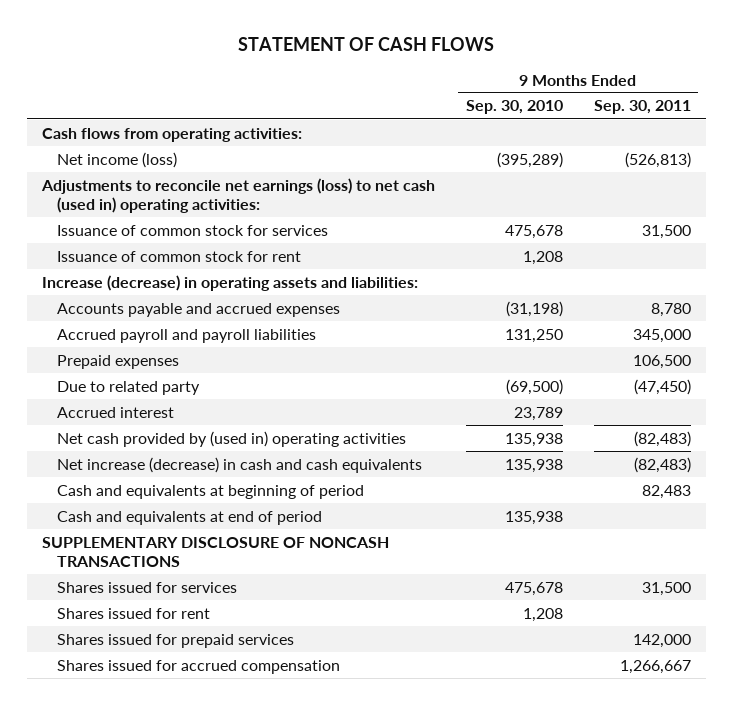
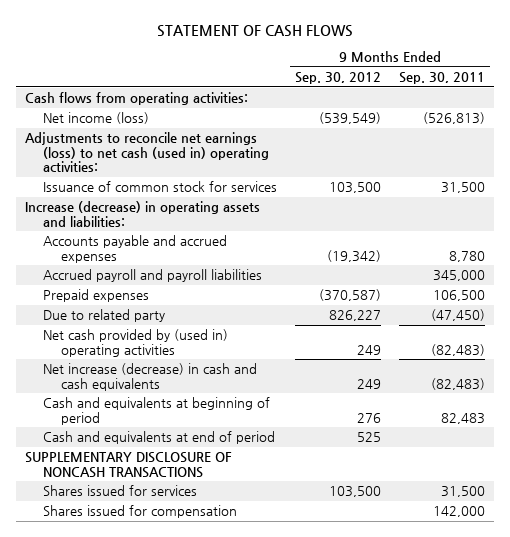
- | 9 Months Ended Sep. 30, 2010 | 9 Months Ended Sep. 30, 2011
+ | 9 Months Ended Sep. 30, 2012 | 9 Months Ended Sep. 30, 2011
- Issuance of common stock for rent | 1,208 |
- Accrued interest | 23,789 |
- Shares issued for rent | 1,208 |
- Shares issued for prepaid services | | 142,000
- Shares issued for accrued compensation | | 1,266,667
+ Shares issued for compensation | | 142,000

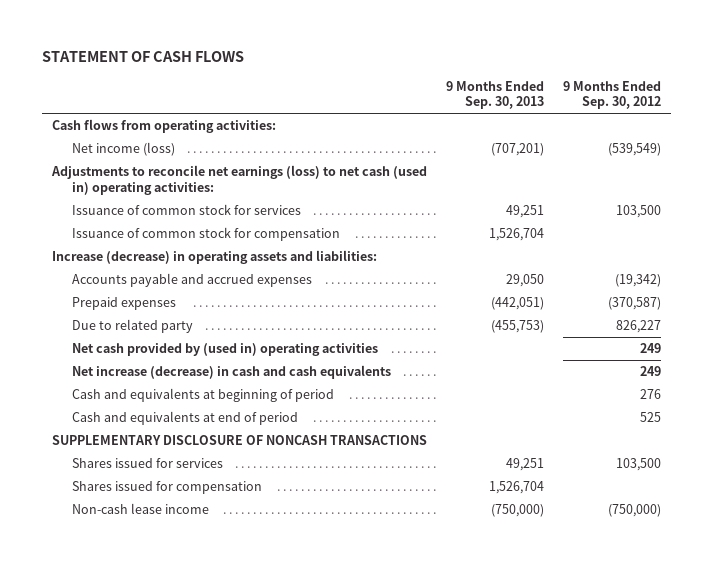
- | 9 Months Ended Sep. 30, 2012 | 9 Months Ended Sep. 30, 2011
+ | 9 Months Ended Sep. 30, 2013 | 9 Months Ended Sep. 30, 2012
+ Issuance of common stock for compensation | 1,526,704 |
- Accrued payroll and payroll liabilities | | 345,000
+ Non-cash lease income | (750,000) | (750,000)

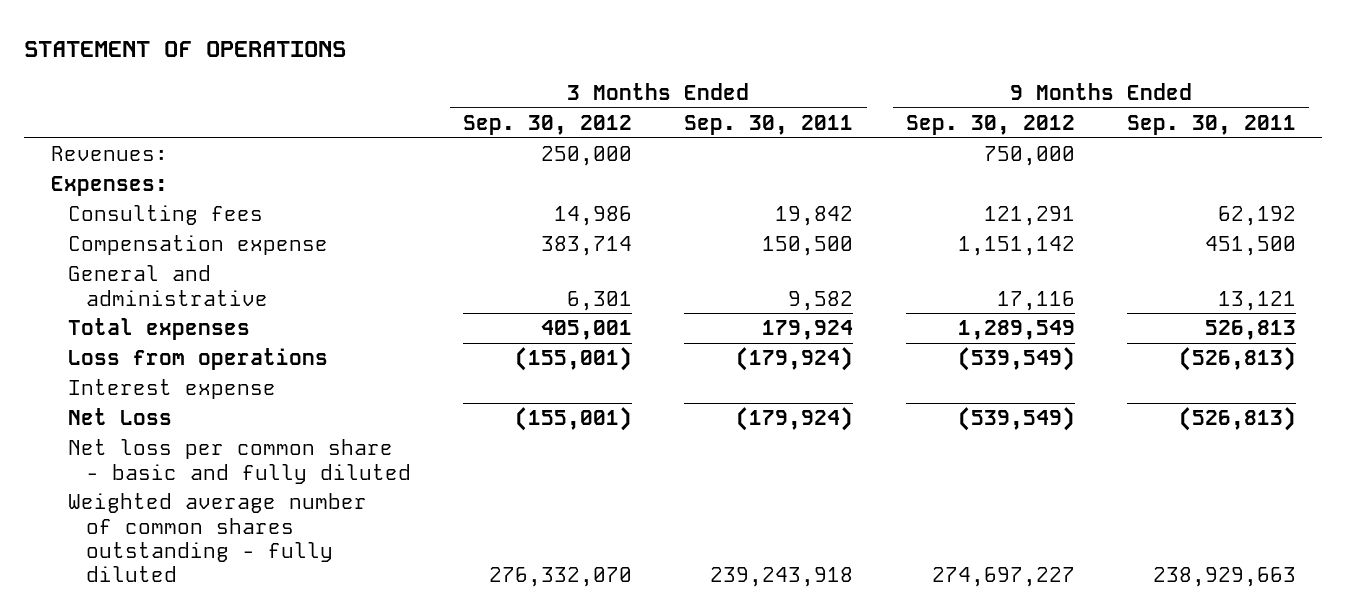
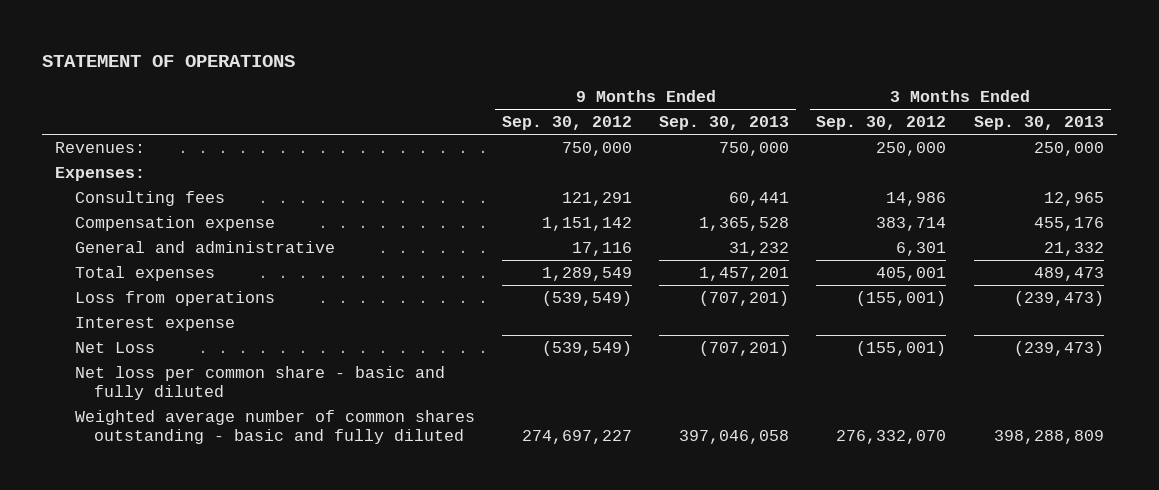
- | 3 Months Ended Sep. 30, 2012 | 3 Months Ended Sep. 30, 2011 | 9 Months Ended Sep. 30, 2012 | 9 Months Ended Sep. 30, 2011
+ | 9 Months Ended Sep. 30, 2012 | 9 Months Ended Sep. 30, 2013 | 3 Months Ended Sep. 30, 2012 | 3 Months Ended Sep. 30, 2013
- Weighted average number of common shares outstanding - fully diluted | 276,332,070 | 239,243,918 | 274,697,227 | 238,929,663
+ Weighted average number of common shares outstanding - basic and fully diluted | 274,697,227 | 397,046,058 | 276,332,070 | 398,288,809

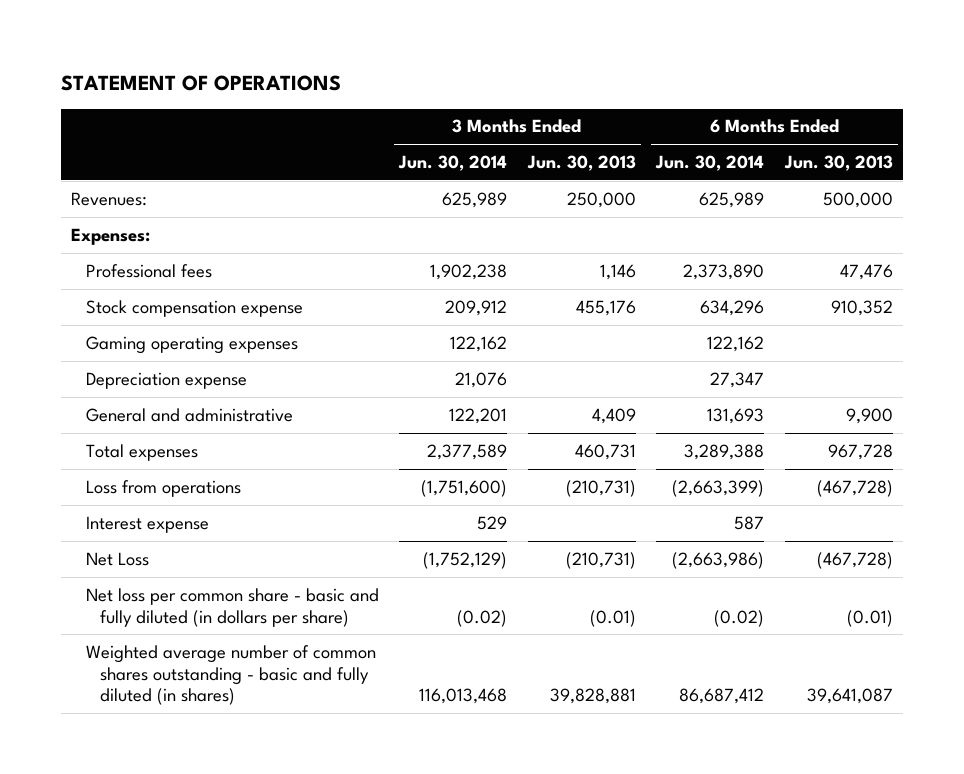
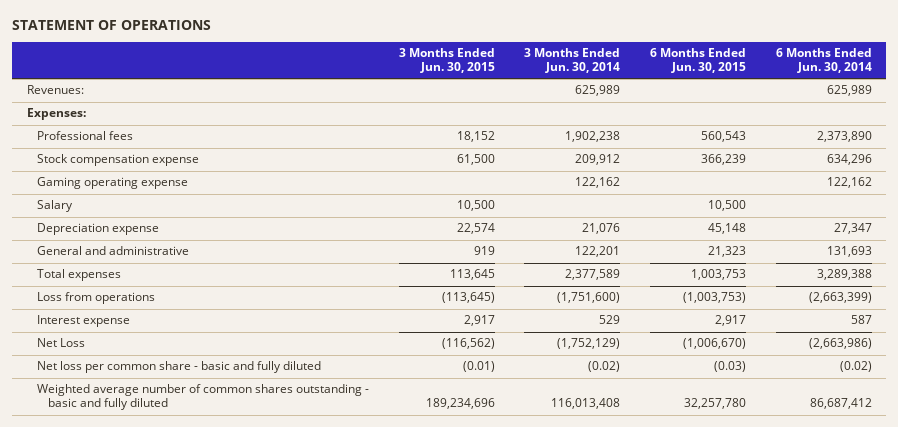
- | 3 Months Ended Jun. 30, 2014 | 3 Months Ended Jun. 30, 2013 | 6 Months Ended Jun. 30, 2014 | 6 Months Ended Jun. 30, 2013
+ | 3 Months Ended Jun. 30, 2015 | 3 Months Ended Jun. 30, 2014 | 6 Months Ended Jun. 30, 2015 | 6 Months Ended Jun. 30, 2014
- Gaming operating expenses | 122,162 | | 122,162 |
+ Gaming operating expense | | 122,162 | | 122,162
+ Salary | 10,500 | | 10,500 |
- Net loss per common share - basic and fully diluted (in dollars per share) | (0.02) | (0.01) | (0.02) | (0.01)
- Weighted average number of common shares outstanding - basic and fully diluted (in shares) | 116,013,468 | 39,828,881 | 86,687,412 | 39,641,087
+ Net loss per common share - basic and fully diluted | (0.01) | (0.02) | (0.03) | (0.02)
+ Weighted average number of common shares outstanding - basic and fully diluted | 189,234,696 | 116,013,408 | 32,257,780 | 86,687,412

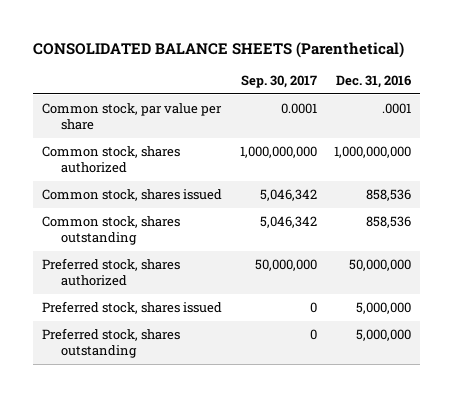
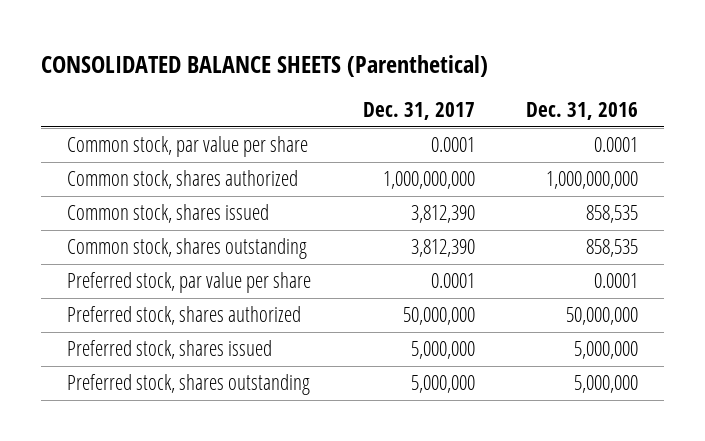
- | Sep. 30, 2017 | Dec. 31, 2016
+ | Dec. 31, 2017 | Dec. 31, 2016
- Common stock, par value per share | 0.0001 | .0001
+ Common stock, par value per share | 0.0001 | 0.0001
- Common stock, shares issued | 5,046,342 | 858,536
- Common stock, shares outstanding | 5,046,342 | 858,536
+ Common stock, shares issued | 3,812,390 | 858,535
+ Common stock, shares outstanding | 3,812,390 | 858,535
+ Preferred stock, par value per share | 0.0001 | 0.0001

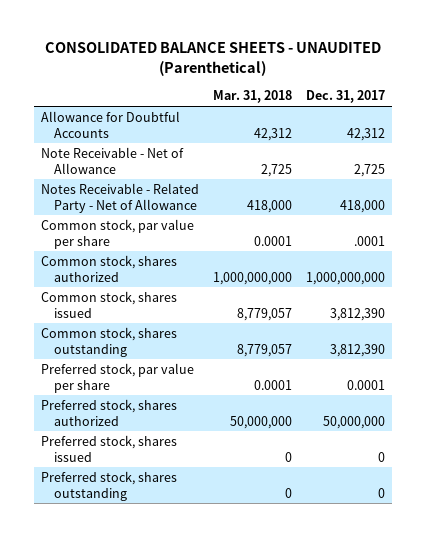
- CONSOLIDATED BALANCE SHEETS (Parenthetical)
+ CONSOLIDATED BALANCE SHEETS - UNAUDITED (Parenthetical)
- | Dec. 31, 2017 | Dec. 31, 2016
+ | Mar. 31, 2018 | Dec. 31, 2017
- Common stock, par value per share | 0.0001 | 0.0001
+ Allowance for Doubtful Accounts | 42,312 | 42,312
+ Note Receivable - Net of Allowance | 2,725 | 2,725
+ Notes Receivable - Related Party - Net of Allowance | 418,000 | 418,000
+ Common stock, par value per share | 0.0001 | .0001
- Preferred stock, shares issued | 5,000,000 | 5,000,000
- Preferred stock, shares outstanding | 5,000,000 | 5,000,000
+ Preferred stock, shares issued | 0 | 0
+ Preferred stock, shares outstanding | 0 | 0

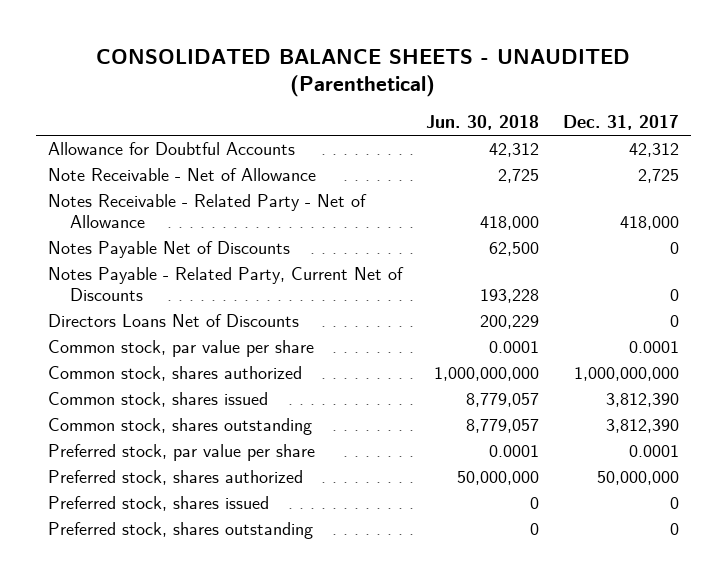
- | Mar. 31, 2018 | Dec. 31, 2017
+ | Jun. 30, 2018 | Dec. 31, 2017
- Common stock, par value per share | 0.0001 | .0001
+ Notes Payable Net of Discounts | 62,500 | 0
+ Notes Payable - Related Party, Current Net of Discounts | 193,228 | 0
+ Directors Loans Net of Discounts | 200,229 | 0
+ Common stock, par value per share | 0.0001 | 0.0001

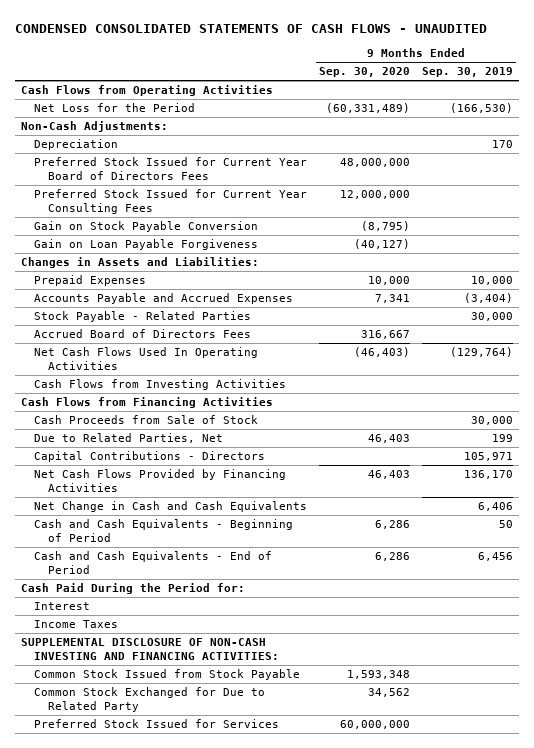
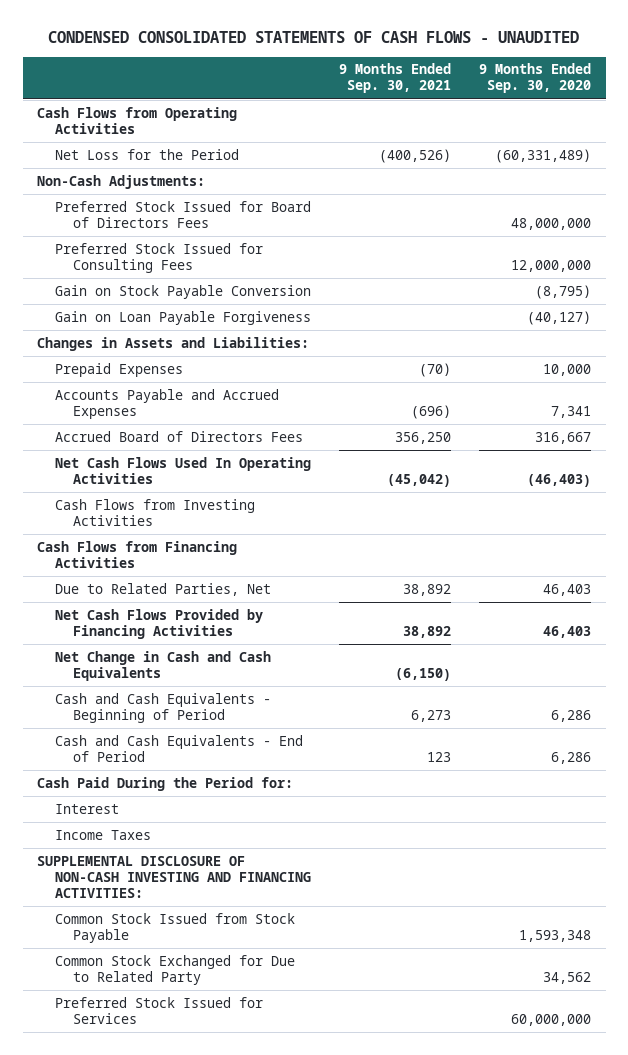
- | 9 Months Ended Sep. 30, 2020 | 9 Months Ended Sep. 30, 2019
+ | 9 Months Ended Sep. 30, 2021 | 9 Months Ended Sep. 30, 2020
- Depreciation | | 170
- Preferred Stock Issued for Current Year Board of Directors Fees | 48,000,000 |
- Preferred Stock Issued for Current Year Consulting Fees | 12,000,000 |
+ Preferred Stock Issued for Board of Directors Fees | | 48,000,000
+ Preferred Stock Issued for Consulting Fees | | 12,000,000
- Stock Payable - Related Parties | | 30,000
- Cash Proceeds from Sale of Stock | | 30,000
- Capital Contributions - Directors | | 105,971

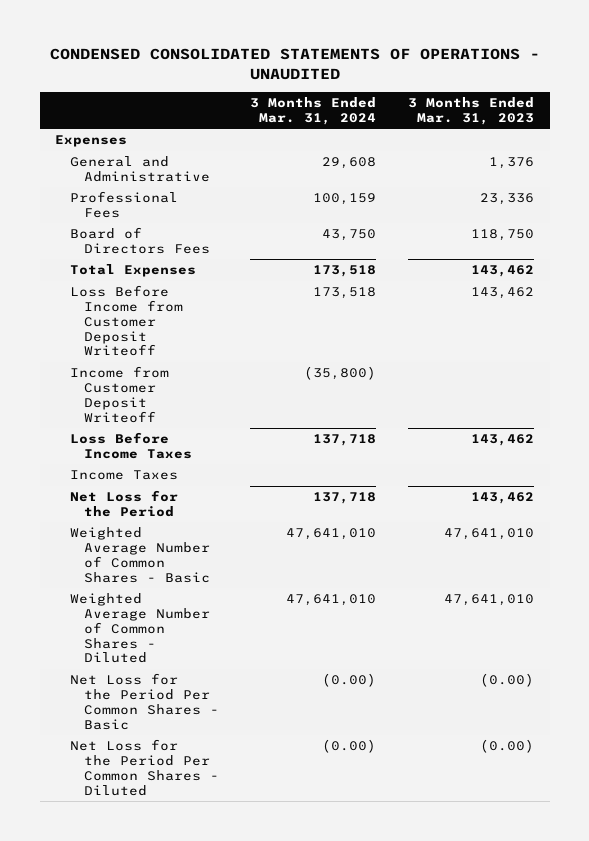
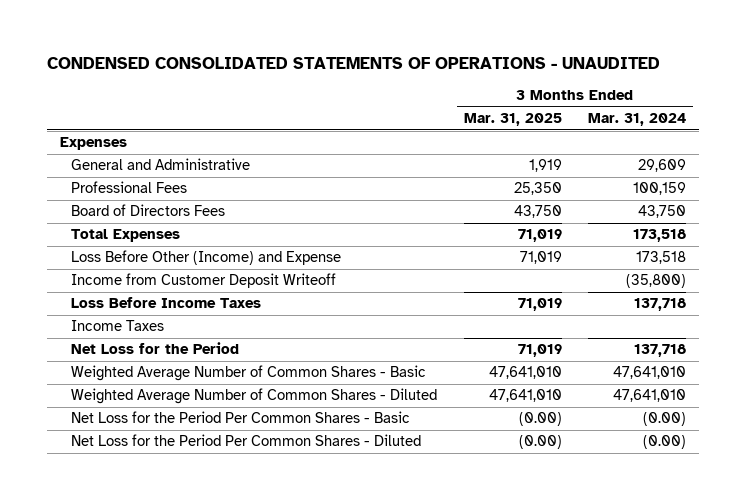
- | 3 Months Ended Mar. 31, 2024 | 3 Months Ended Mar. 31, 2023
+ | 3 Months Ended Mar. 31, 2025 | 3 Months Ended Mar. 31, 2024
- General and Administrative | 29,608 | 1,376
+ General and Administrative | 1,919 | 29,609
- Loss Before Income from Customer Deposit Writeoff | 173,518 | 143,462
+ Loss Before Other (Income) and Expense | 71,019 | 173,518

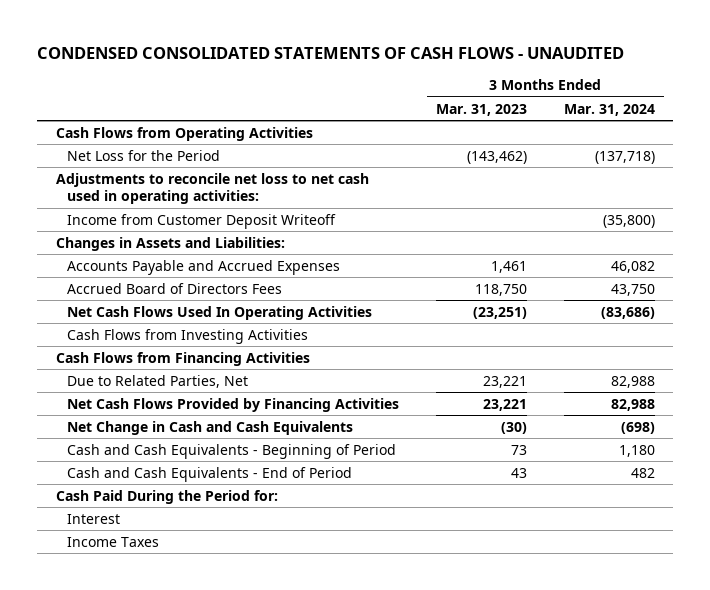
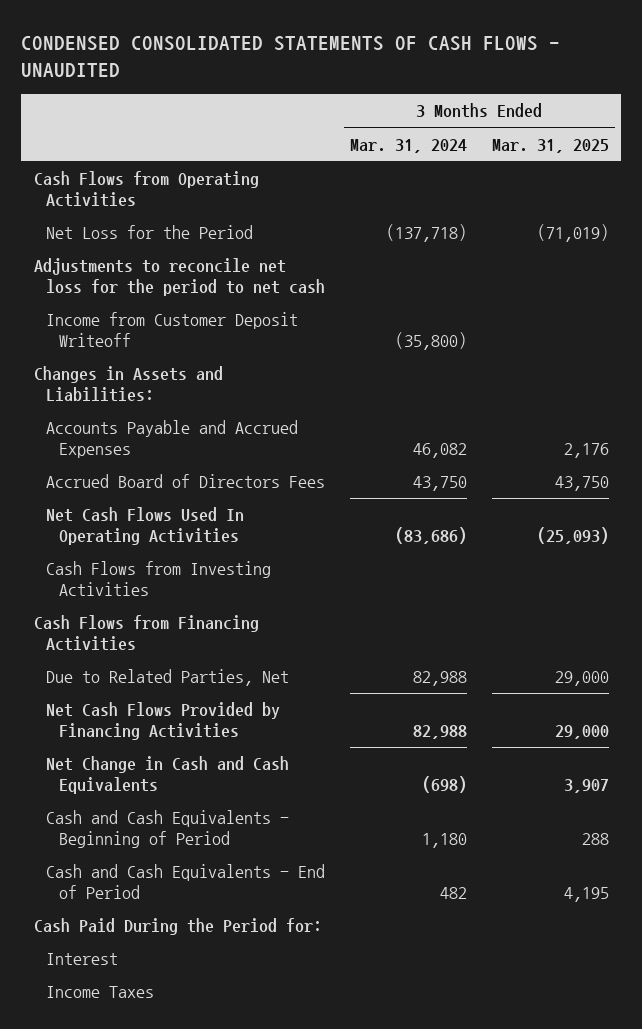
- | 3 Months Ended Mar. 31, 2023 | 3 Months Ended Mar. 31, 2024
+ | 3 Months Ended Mar. 31, 2024 | 3 Months Ended Mar. 31, 2025
- Adjustments to reconcile net loss to net cash used in operating activities:
+ Adjustments to reconcile net loss for the period to net cash

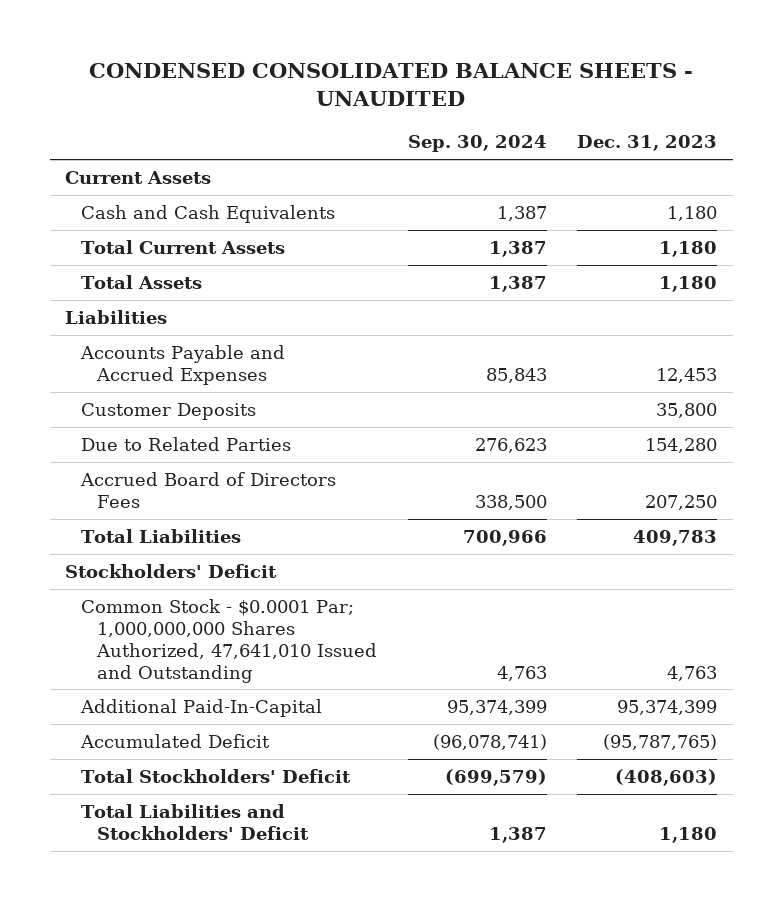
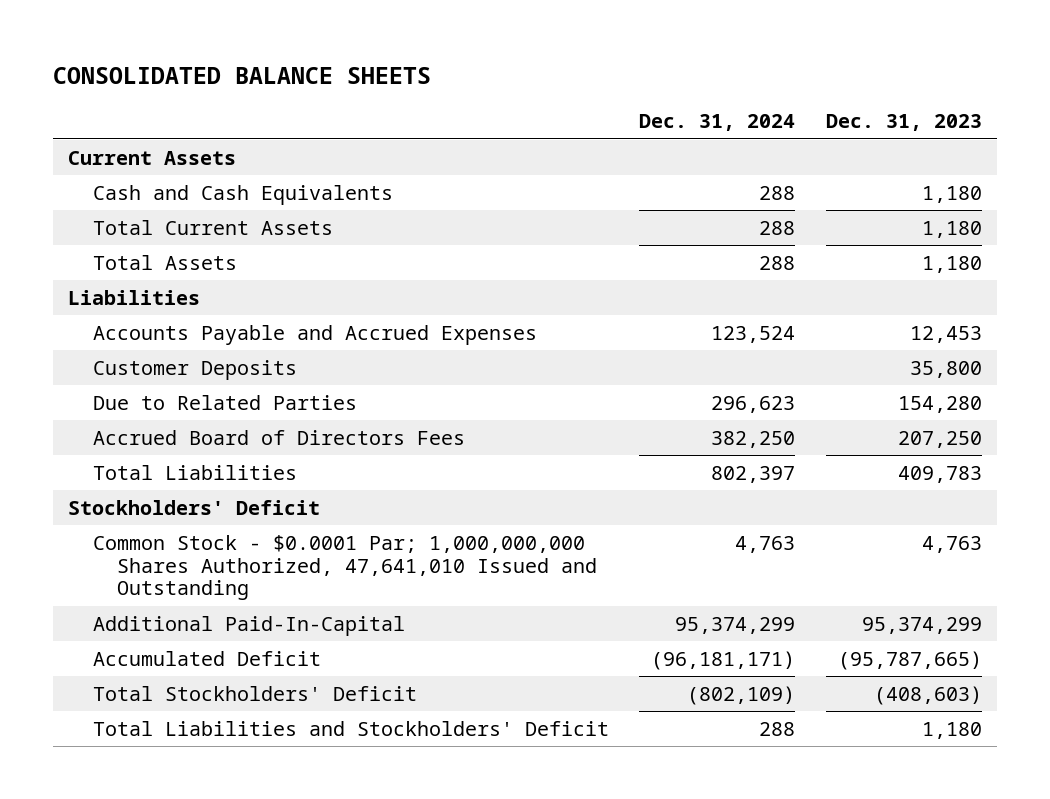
- CONDENSED CONSOLIDATED BALANCE SHEETS - UNAUDITED
+ CONSOLIDATED BALANCE SHEETS
- | Sep. 30, 2024 | Dec. 31, 2023
+ | Dec. 31, 2024 | Dec. 31, 2023
- Additional Paid-In-Capital | 95,374,399 | 95,374,399
- Accumulated Deficit | (96,078,741) | (95,787,765)
+ Additional Paid-In-Capital | 95,374,299 | 95,374,299
+ Accumulated Deficit | (96,181,171) | (95,787,665)

